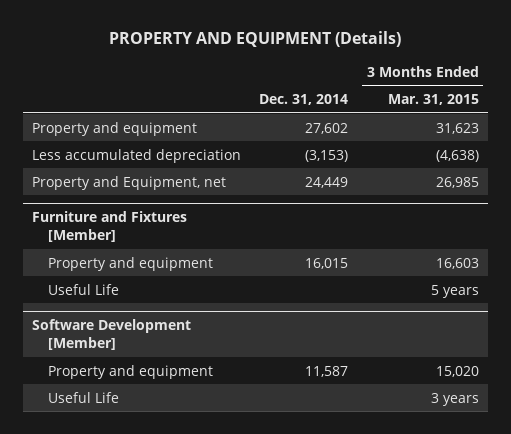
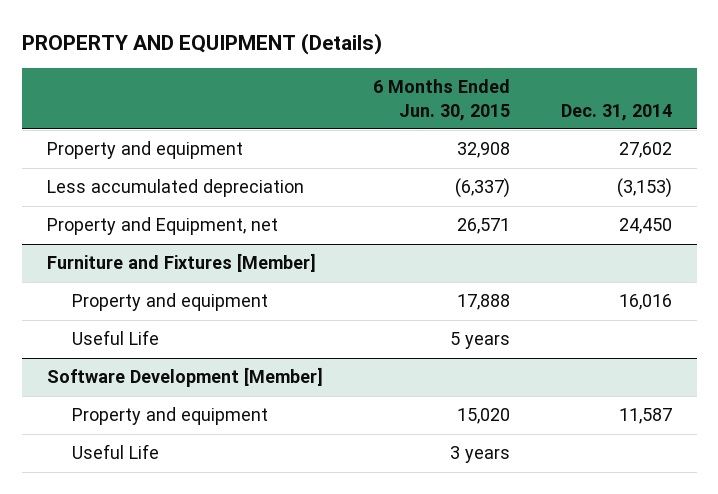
- | Dec. 31, 2014 | 3 Months Ended Mar. 31, 2015
+ | 6 Months Ended Jun. 30, 2015 | Dec. 31, 2014
- Property and Equipment, net | 24,449 | 26,985
+ Property and Equipment, net | 26,571 | 24,450
@ Furniture and Fixtures [Member]
- Property and equipment | 16,015 | 16,603
+ Property and equipment | 17,888 | 16,016

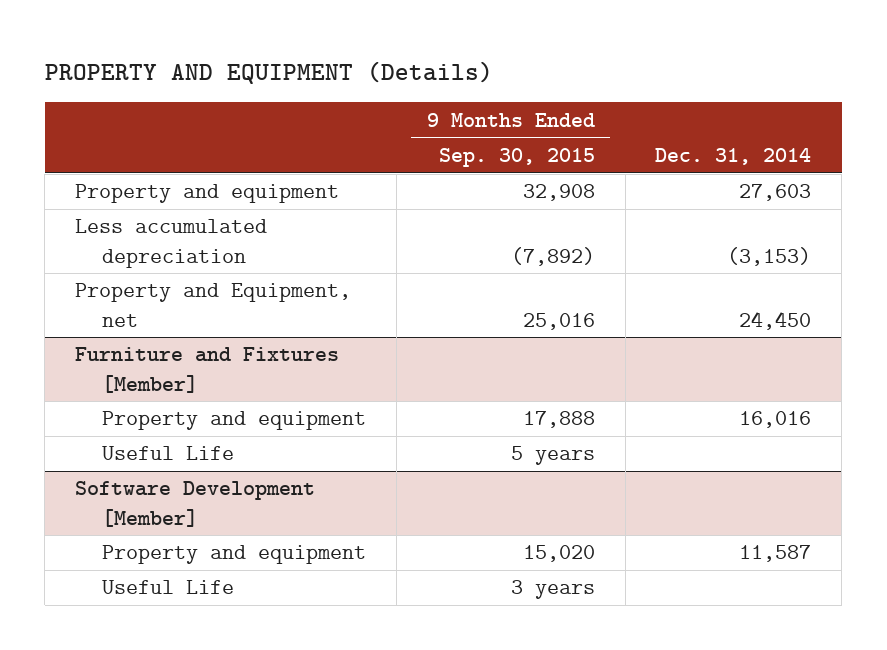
- | 6 Months Ended Jun. 30, 2015 | Dec. 31, 2014
+ | 9 Months Ended Sep. 30, 2015 | Dec. 31, 2014
- Property and equipment | 32,908 | 27,602
+ Property and equipment | 32,908 | 27,603

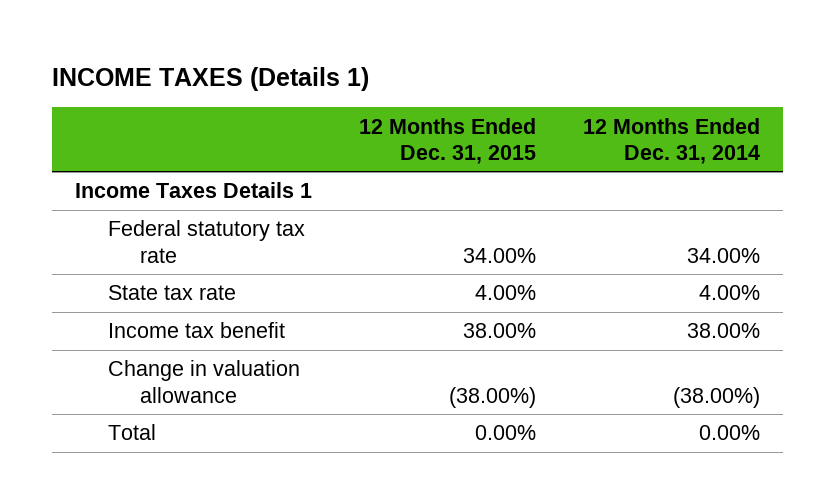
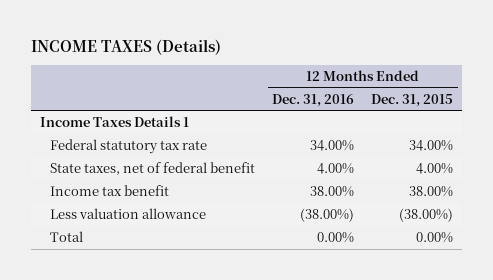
- INCOME TAXES (Details 1)
+ INCOME TAXES (Details)
- | 12 Months Ended Dec. 31, 2015 | 12 Months Ended Dec. 31, 2014
+ | 12 Months Ended Dec. 31, 2016 | 12 Months Ended Dec. 31, 2015
- State tax rate | 4.00% | 4.00%
+ State taxes, net of federal benefit | 4.00% | 4.00%
- Change in valuation allowance | (38.00%) | (38.00%)
+ Less valuation allowance | (38.00%) | (38.00%)

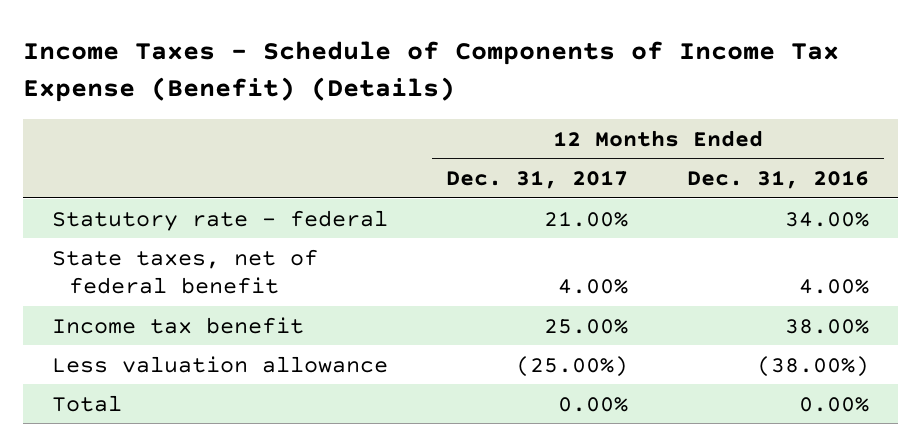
- INCOME TAXES (Details)
+ Income Taxes - Schedule of Components of Income Tax Expense (Benefit) (Details)
- | 12 Months Ended Dec. 31, 2016 | 12 Months Ended Dec. 31, 2015
+ | 12 Months Ended Dec. 31, 2017 | 12 Months Ended Dec. 31, 2016
- Income Taxes Details 1
- Federal statutory tax rate | 34.00% | 34.00%
+ Statutory rate - federal | 21.00% | 34.00%

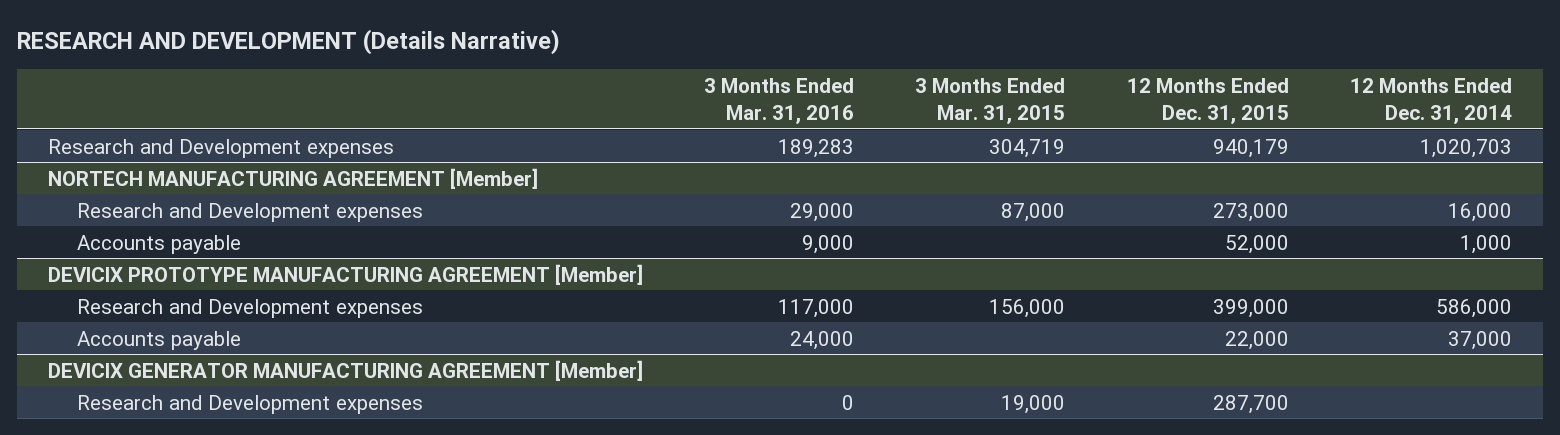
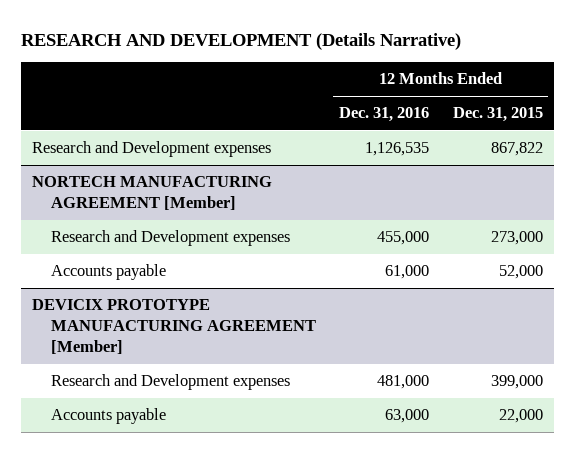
- | 3 Months Ended Mar. 31, 2016 | 3 Months Ended Mar. 31, 2015 | 12 Months Ended Dec. 31, 2015 | 12 Months Ended Dec. 31, 2014
+ | 12 Months Ended Dec. 31, 2016 | 12 Months Ended Dec. 31, 2015
- Research and Development expenses | 189,283 | 304,719 | 940,179 | 1,020,703
+ Research and Development expenses | 1,126,535 | 867,822
- DEVICIX GENERATOR MANUFACTURING AGREEMENT [Member]
- Research and Development expenses | 0 | 19,000 | 287,700 |

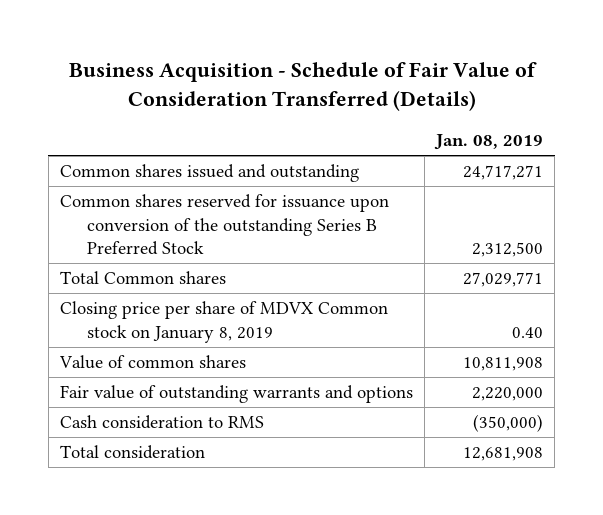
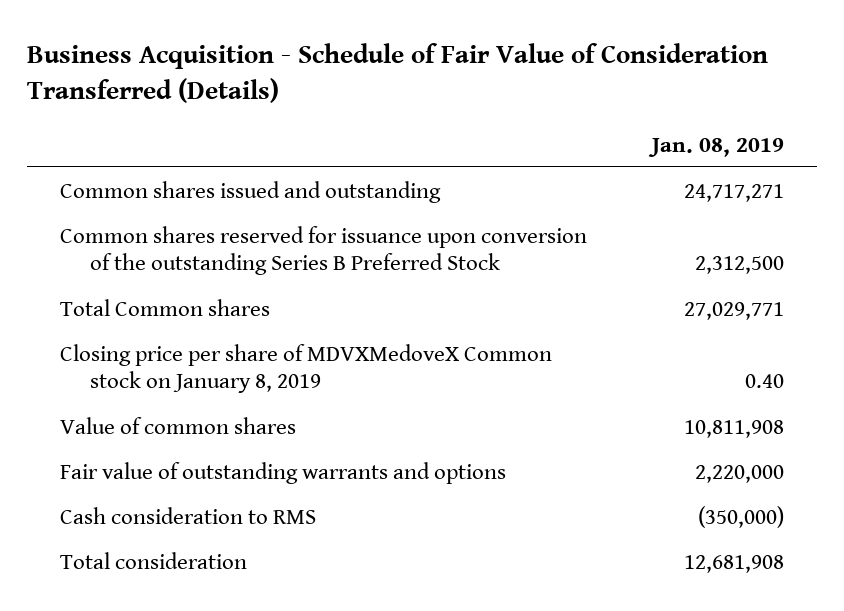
- Closing price per share of MDVX Common stock on January 8, 2019 | 0.40
+ Closing price per share of MDVXMedoveX Common stock on January 8, 2019 | 0.40

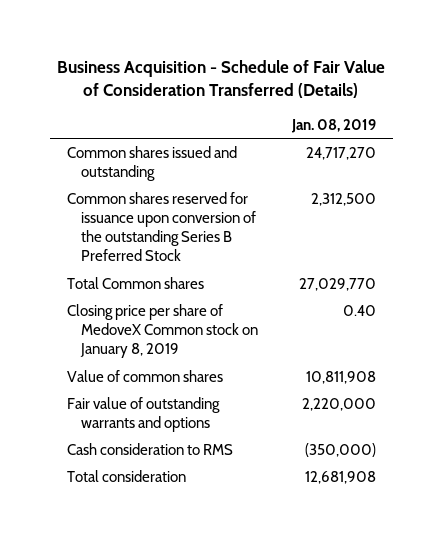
- Common shares issued and outstanding | 24,717,271
+ Common shares issued and outstanding | 24,717,270
- Total Common shares | 27,029,771
- Closing price per share of MDVXMedoveX Common stock on January 8, 2019 | 0.40
+ Total Common shares | 27,029,770
+ Closing price per share of MedoveX Common stock on January 8, 2019 | 0.40

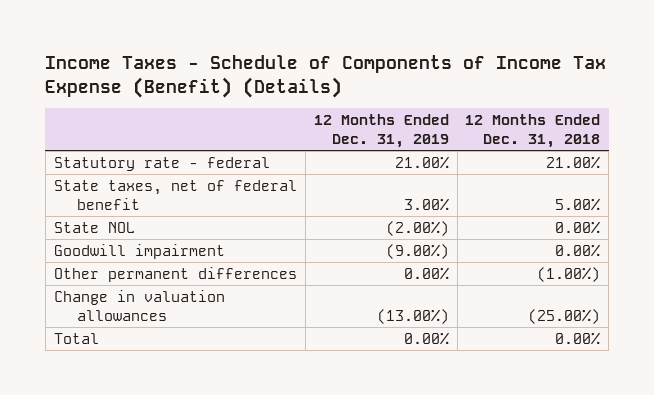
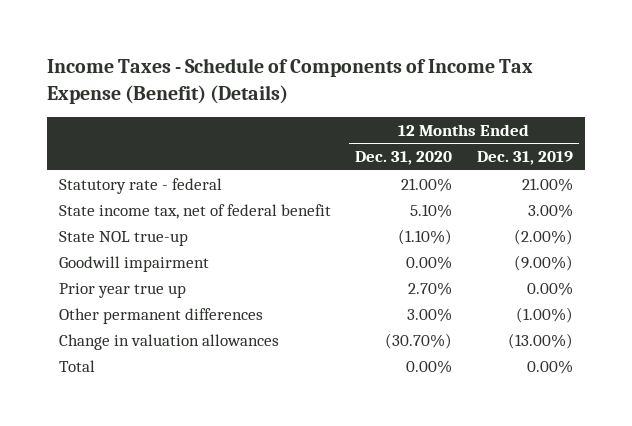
- | 12 Months Ended Dec. 31, 2019 | 12 Months Ended Dec. 31, 2018
+ | 12 Months Ended Dec. 31, 2020 | 12 Months Ended Dec. 31, 2019
- State taxes, net of federal benefit | 3.00% | 5.00%
- State NOL | (2.00%) | 0.00%
+ State income tax, net of federal benefit | 5.10% | 3.00%
+ State NOL true-up | (1.10%) | (2.00%)
- Other permanent differences | 0.00% | (1.00%)
+ Prior year true up | 2.70% | 0.00%
+ Other permanent differences | 3.00% | (1.00%)

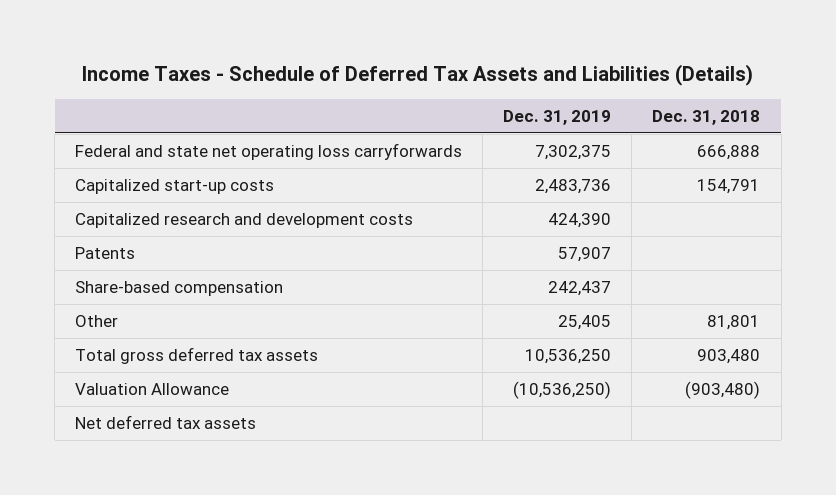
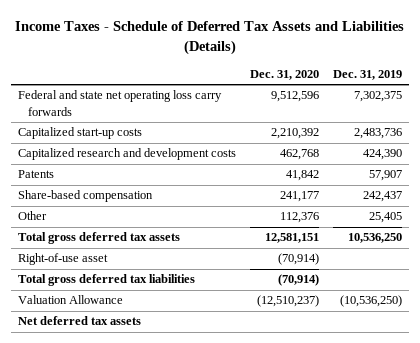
- | Dec. 31, 2019 | Dec. 31, 2018
+ | Dec. 31, 2020 | Dec. 31, 2019
- Federal and state net operating loss carryforwards | 7,302,375 | 666,888
+ Federal and state net operating loss carry forwards | 9,512,596 | 7,302,375
+ Right-of-use asset | (70,914) |
+ Total gross deferred tax liabilities | (70,914) |

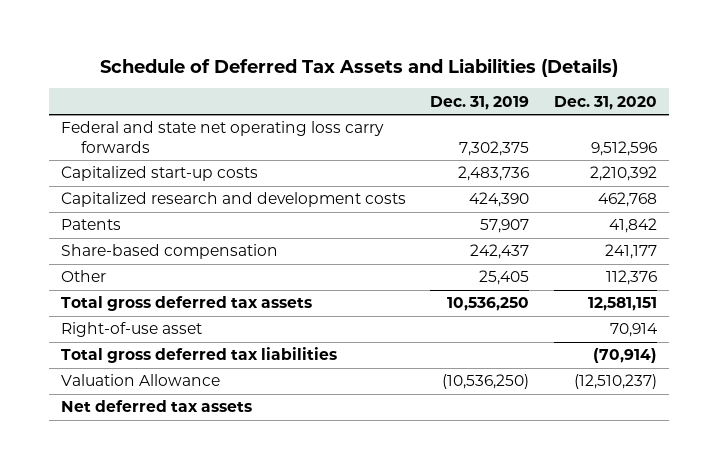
- Income Taxes - Schedule of Deferred Tax Assets and Liabilities (Details)
+ Schedule of Deferred Tax Assets and Liabilities (Details)
- | Dec. 31, 2020 | Dec. 31, 2019
+ | Dec. 31, 2019 | Dec. 31, 2020
- Right-of-use asset | (70,914) |
+ Right-of-use asset | | 70,914

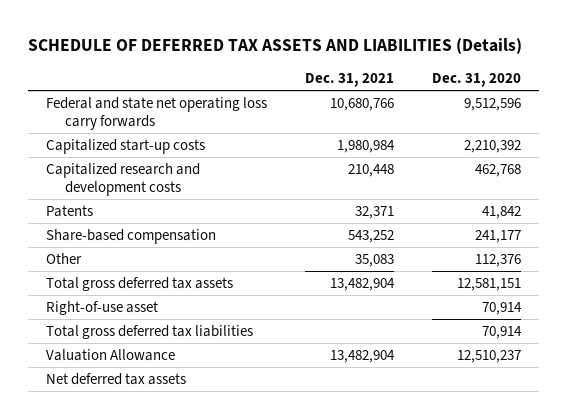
- Schedule of Deferred Tax Assets and Liabilities (Details)
+ SCHEDULE OF DEFERRED TAX ASSETS AND LIABILITIES (Details)
- | Dec. 31, 2019 | Dec. 31, 2020
+ | Dec. 31, 2021 | Dec. 31, 2020
- Total gross deferred tax liabilities | | (70,914)
- Valuation Allowance | (10,536,250) | (12,510,237)
+ Total gross deferred tax liabilities | | 70,914
+ Valuation Allowance | 13,482,904 | 12,510,237

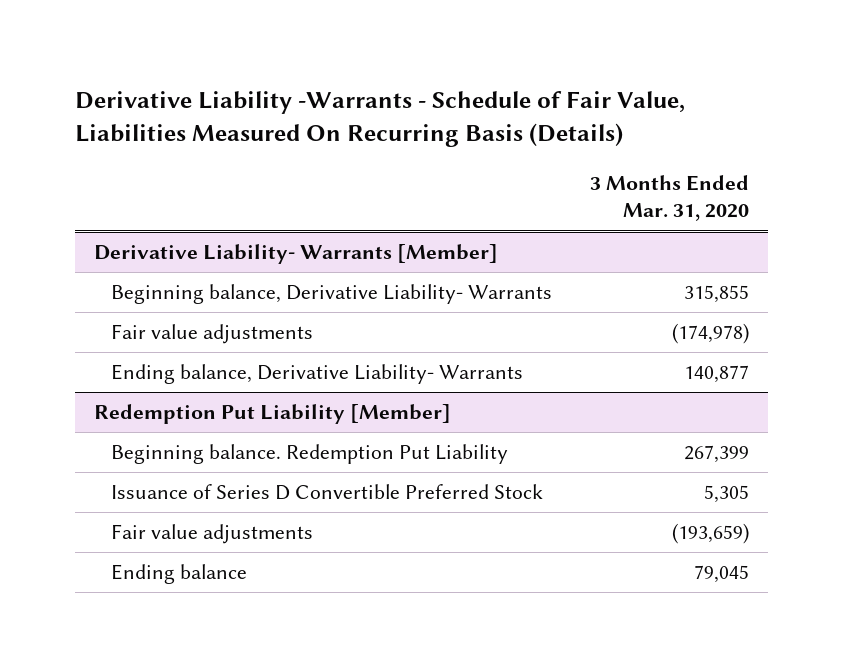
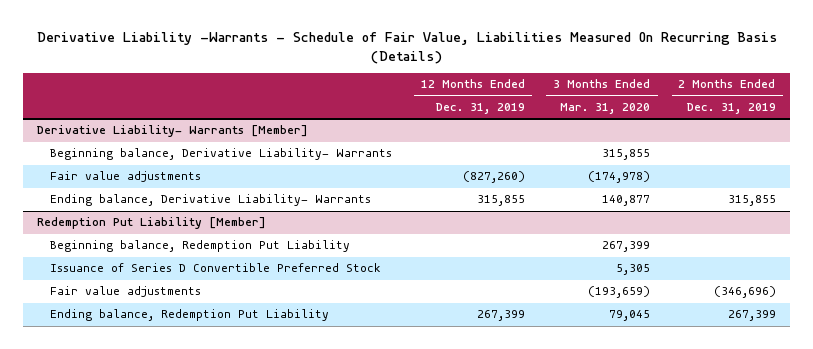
- | 3 Months Ended Mar. 31, 2020
+ | 12 Months Ended Dec. 31, 2019 | 3 Months Ended Mar. 31, 2020 | 2 Months Ended Dec. 31, 2019
@ Redemption Put Liability [Member]
- Beginning balance. Redemption Put Liability | 267,399
+ Beginning balance, Redemption Put Liability | | 267,399 |
- Ending balance | 79,045
+ Ending balance, Redemption Put Liability | 267,399 | 79,045 | 267,399

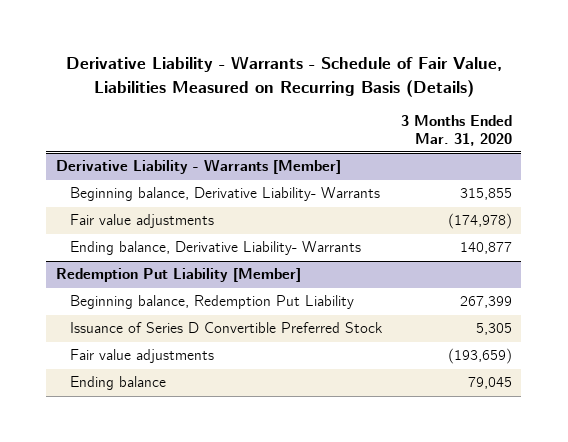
- Derivative Liability -Warrants - Schedule of Fair Value, Liabilities Measured On Recurring Basis (Details)
+ Derivative Liability - Warrants - Schedule of Fair Value, Liabilities Measured on Recurring Basis (Details)
- | 12 Months Ended Dec. 31, 2019 | 3 Months Ended Mar. 31, 2020 | 2 Months Ended Dec. 31, 2019
+ | 3 Months Ended Mar. 31, 2020
- Derivative Liability- Warrants [Member]
+ Derivative Liability - Warrants [Member]
@ Redemption Put Liability [Member]
- Ending balance, Redemption Put Liability | 267,399 | 79,045 | 267,399
+ Ending balance | 79,045

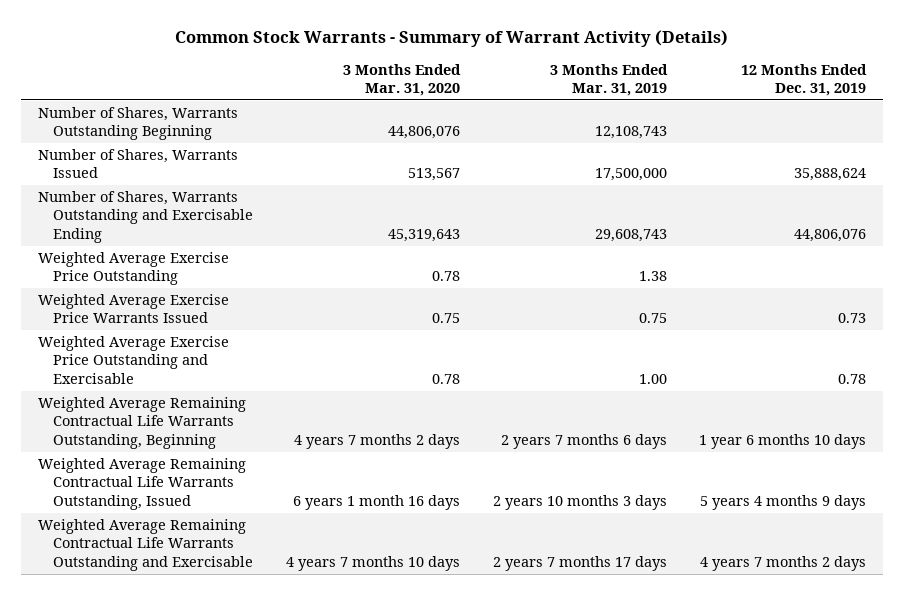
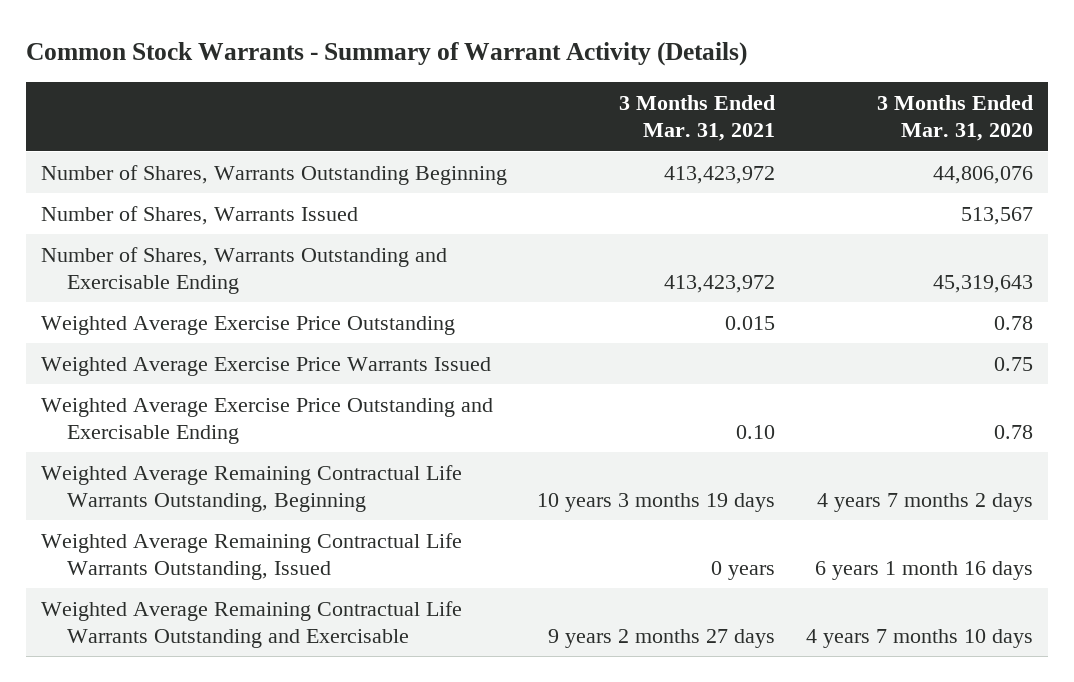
- | 3 Months Ended Mar. 31, 2020 | 3 Months Ended Mar. 31, 2019 | 12 Months Ended Dec. 31, 2019
+ | 3 Months Ended Mar. 31, 2021 | 3 Months Ended Mar. 31, 2020
- Weighted Average Exercise Price Outstanding and Exercisable | 0.78 | 1.00 | 0.78
+ Weighted Average Exercise Price Outstanding and Exercisable Ending | 0.10 | 0.78

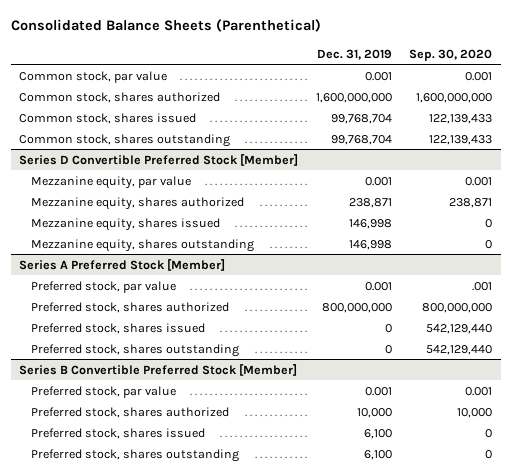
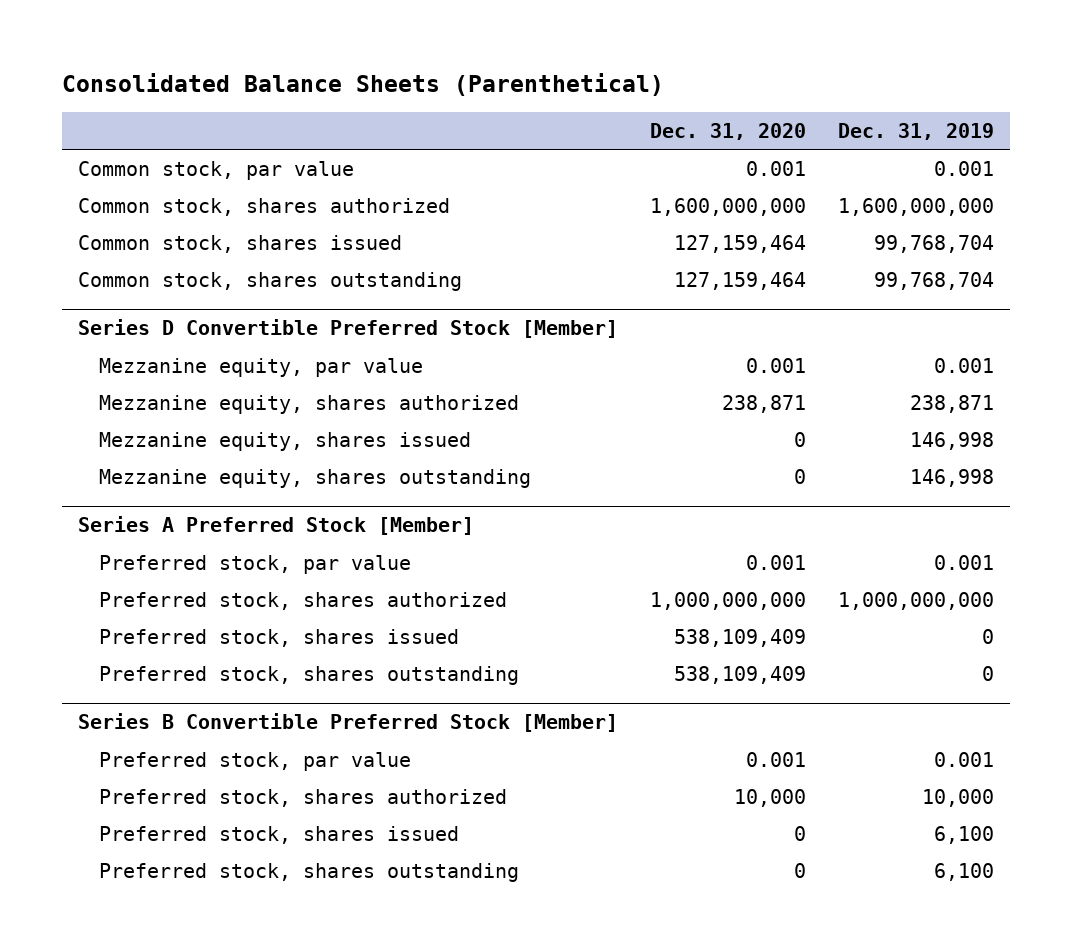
- | Dec. 31, 2019 | Sep. 30, 2020
+ | Dec. 31, 2020 | Dec. 31, 2019
@ Series A Preferred Stock [Member]
- Preferred stock, shares authorized | 800,000,000 | 800,000,000
+ Preferred stock, shares authorized | 1,000,000,000 | 1,000,000,000

